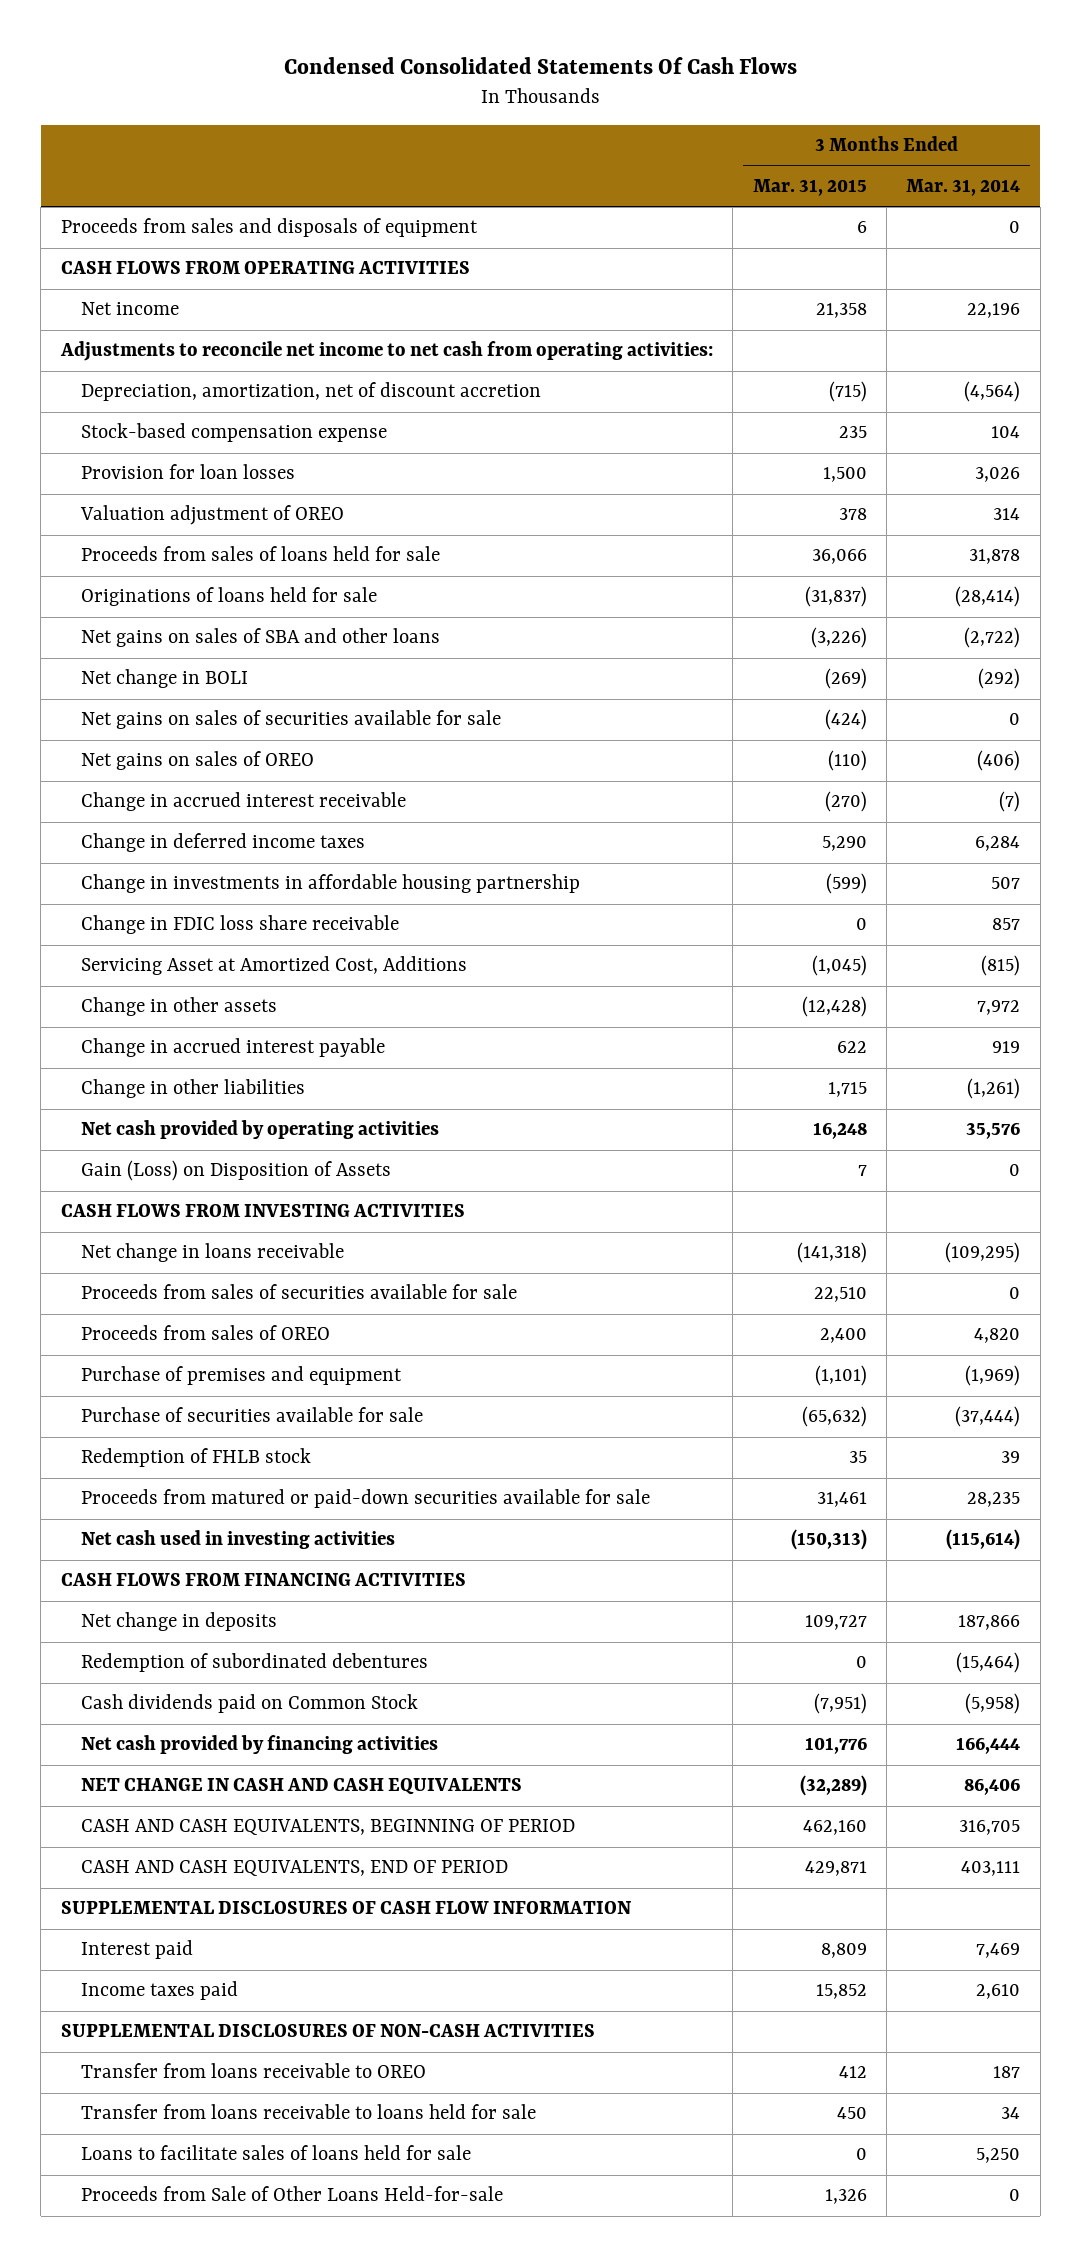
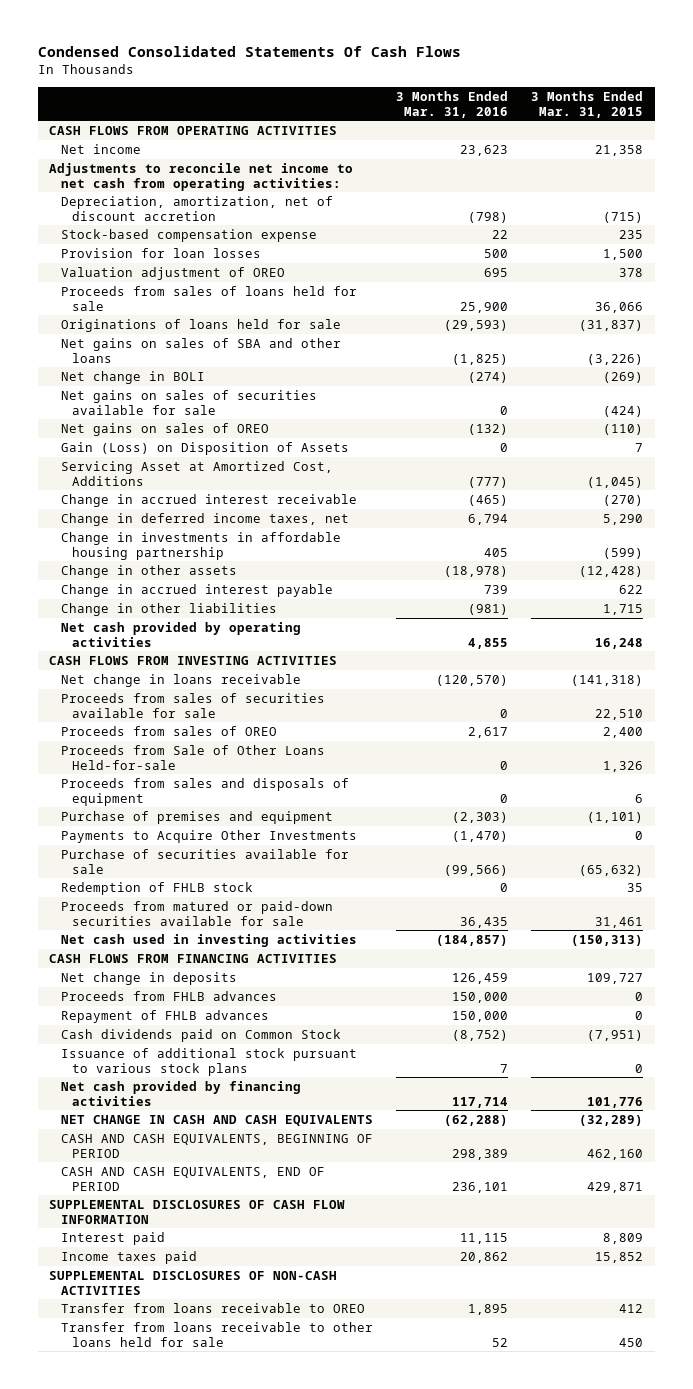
- | 3 Months Ended Mar. 31, 2015 | 3 Months Ended Mar. 31, 2014
+ | 3 Months Ended Mar. 31, 2016 | 3 Months Ended Mar. 31, 2015
moved up: Gain (Loss) on Disposition of Assets | 0 | 7
moved up: Servicing Asset at Amortized Cost, Additions | (777) | (1,045)
- Change in deferred income taxes | 5,290 | 6,284
+ Change in deferred income taxes, net | 6,794 | 5,290
- Change in FDIC loss share receivable | 0 | 857
moved up: Proceeds from Sale of Other Loans Held-for-sale | 0 | 1,326
moved down: Proceeds from sales and disposals of equipment | 0 | 6
+ Payments to Acquire Other Investments | (1,470) | 0
- Redemption of subordinated debentures | 0 | (15,464)
+ Proceeds from FHLB advances | 150,000 | 0
+ Repayment of FHLB advances | 150,000 | 0
+ Issuance of additional stock pursuant to various stock plans | 7 | 0
- Transfer from loans receivable to loans held for sale | 450 | 34
- Loans to facilitate sales of loans held for sale | 0 | 5,250
+ Transfer from loans receivable to other loans held for sale | 52 | 450

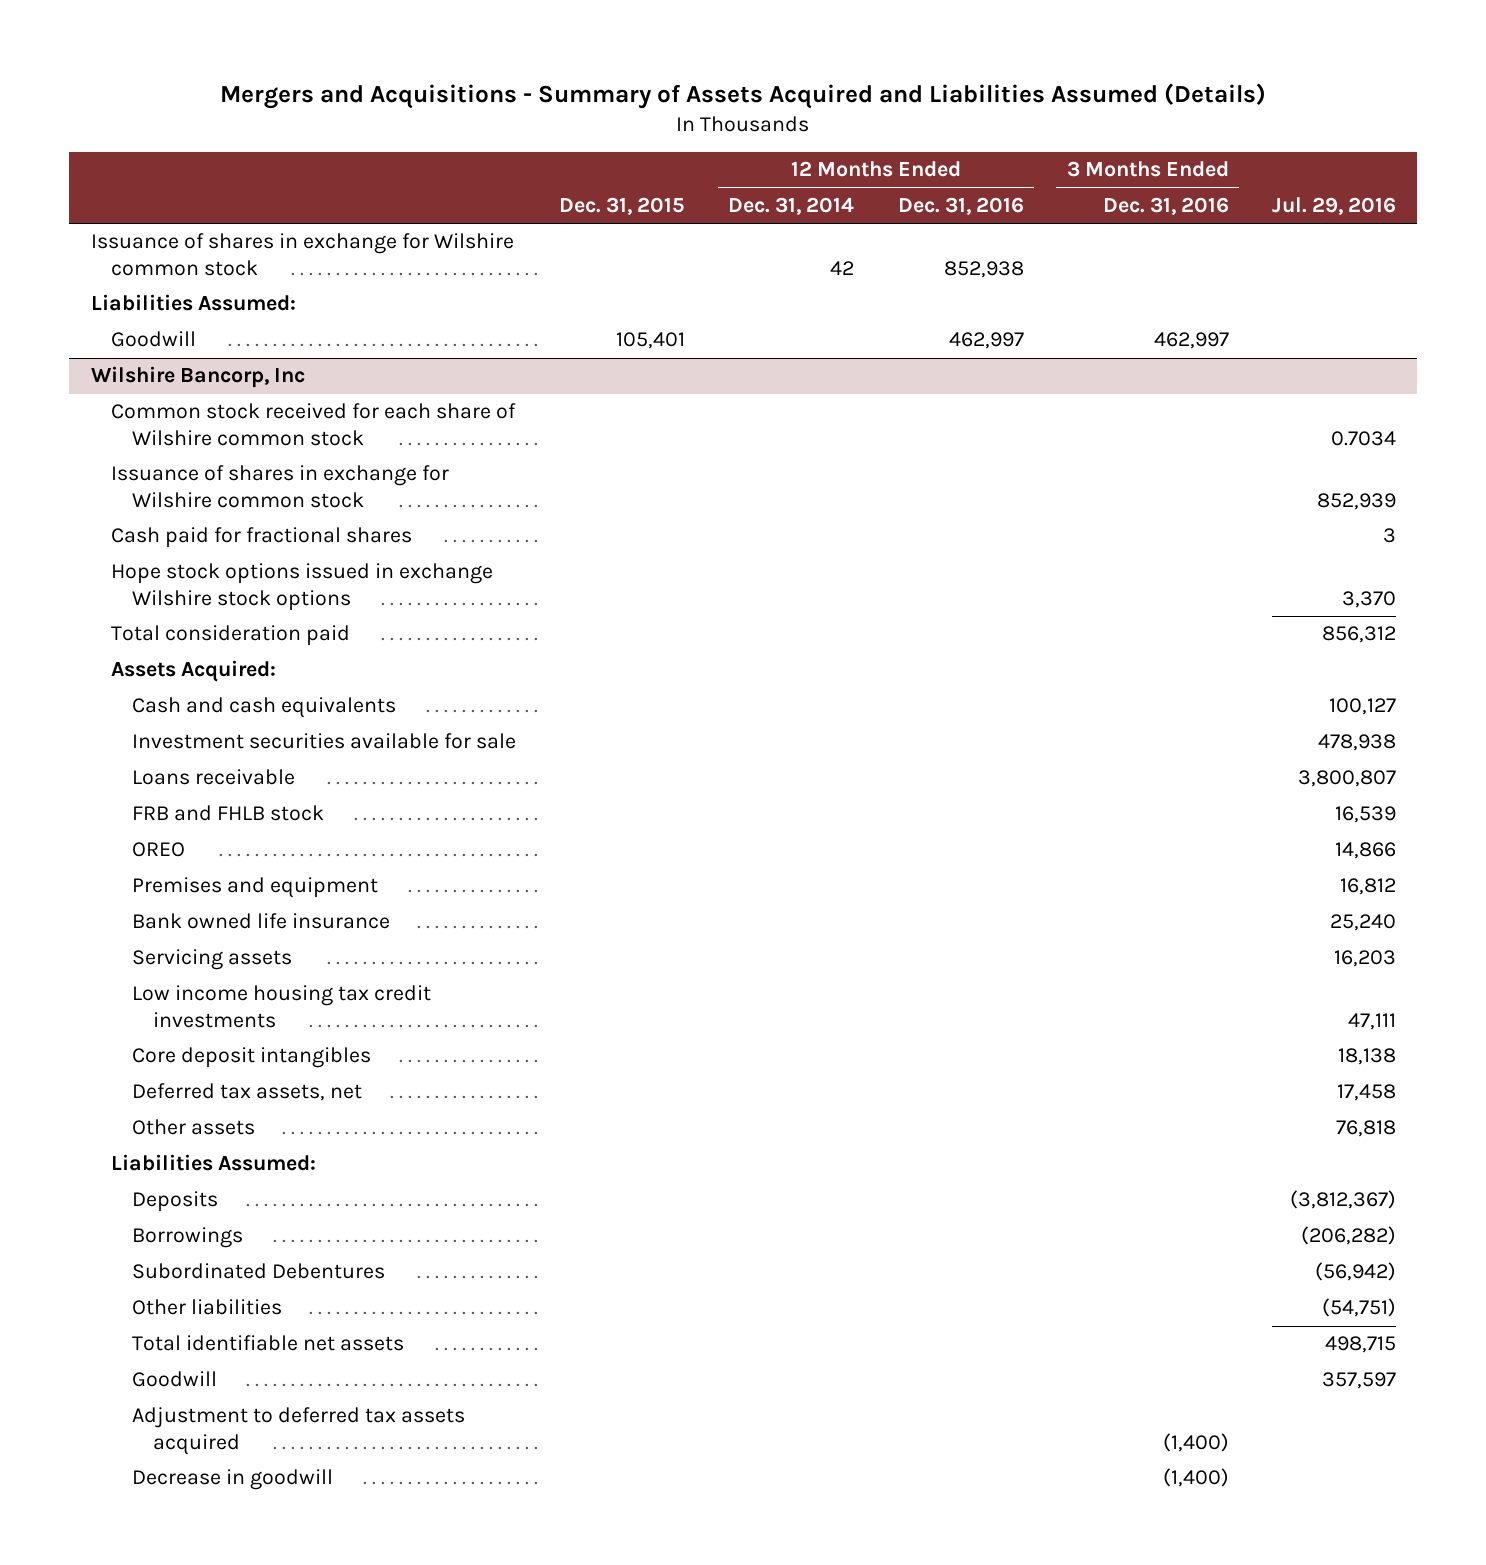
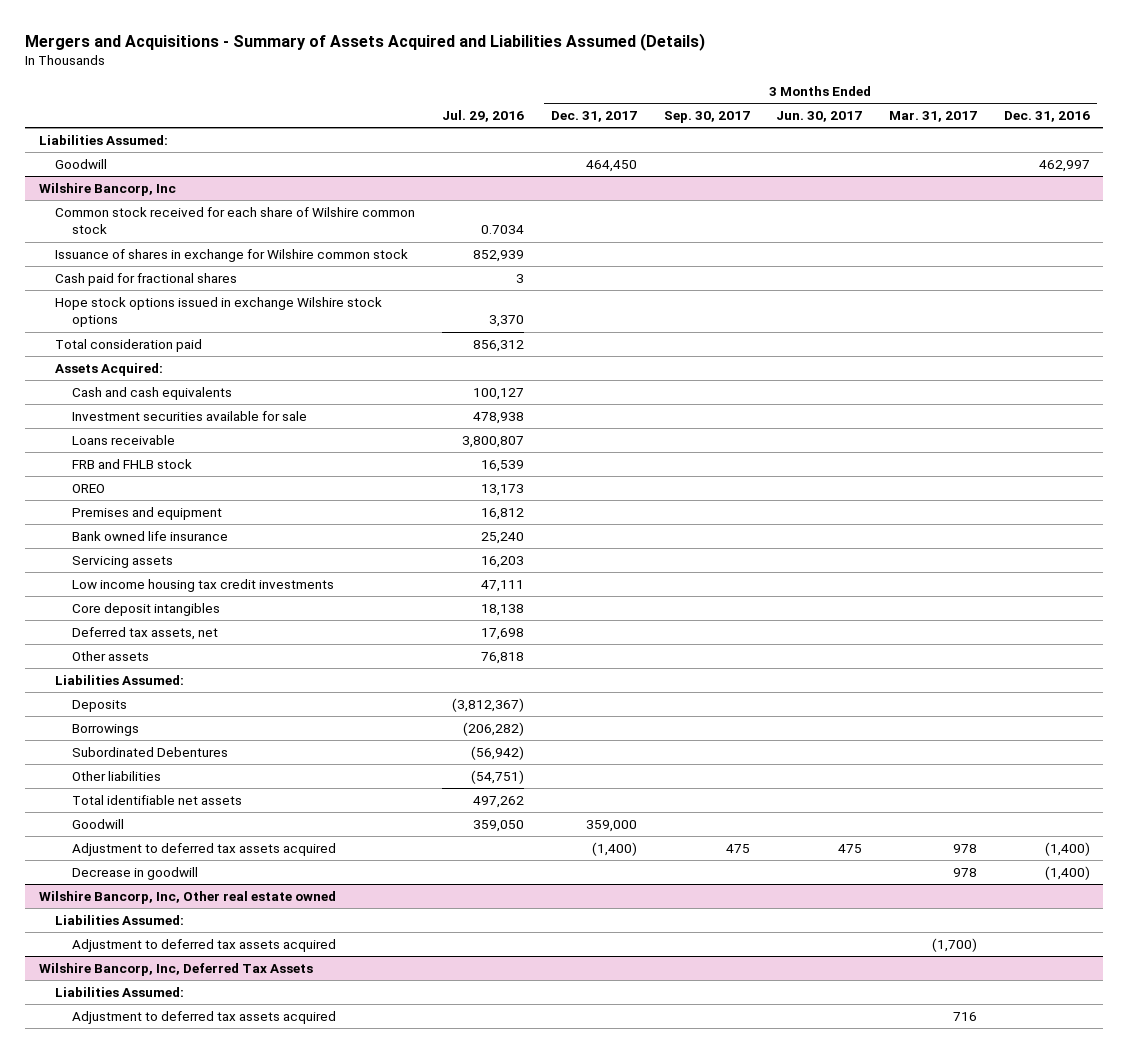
- | Dec. 31, 2015 | 12 Months Ended Dec. 31, 2014 | 12 Months Ended Dec. 31, 2016 | 3 Months Ended Dec. 31, 2016 | Jul. 29, 2016
+ | Jul. 29, 2016 | 3 Months Ended Dec. 31, 2017 | 3 Months Ended Sep. 30, 2017 | 3 Months Ended Jun. 30, 2017 | 3 Months Ended Mar. 31, 2017 | 3 Months Ended Dec. 31, 2016
- Issuance of shares in exchange for Wilshire common stock | | 42 | 852,938 | |
@ Wilshire Bancorp, Inc
- OREO | | | | | 14,866
+ OREO | 13,173 | | | | |
- Deferred tax assets, net | | | | | 17,458
+ Deferred tax assets, net | 17,698 | | | | |
- Total identifiable net assets | | | | | 498,715
- Goodwill | | | | | 357,597
+ Total identifiable net assets | 497,262 | | | | |
+ Goodwill | 359,050 | 359,000 | | | |
+ Wilshire Bancorp, Inc, Other real estate owned
+ Liabilities Assumed:
+ Adjustment to deferred tax assets acquired | | | | | (1,700) |
+ Wilshire Bancorp, Inc, Deferred Tax Assets
+ Liabilities Assumed:
+ Adjustment to deferred tax assets acquired | | | | | 716 |

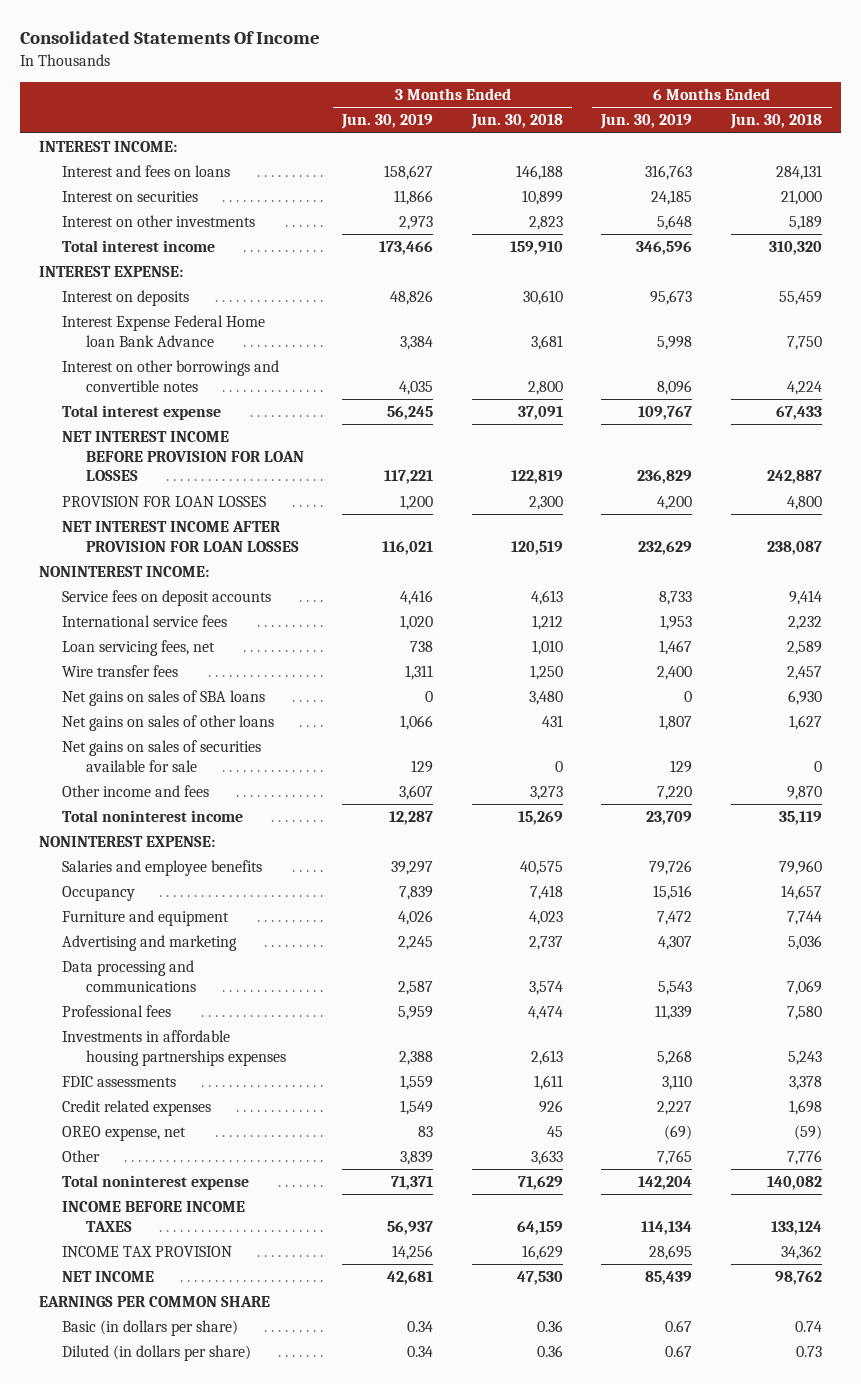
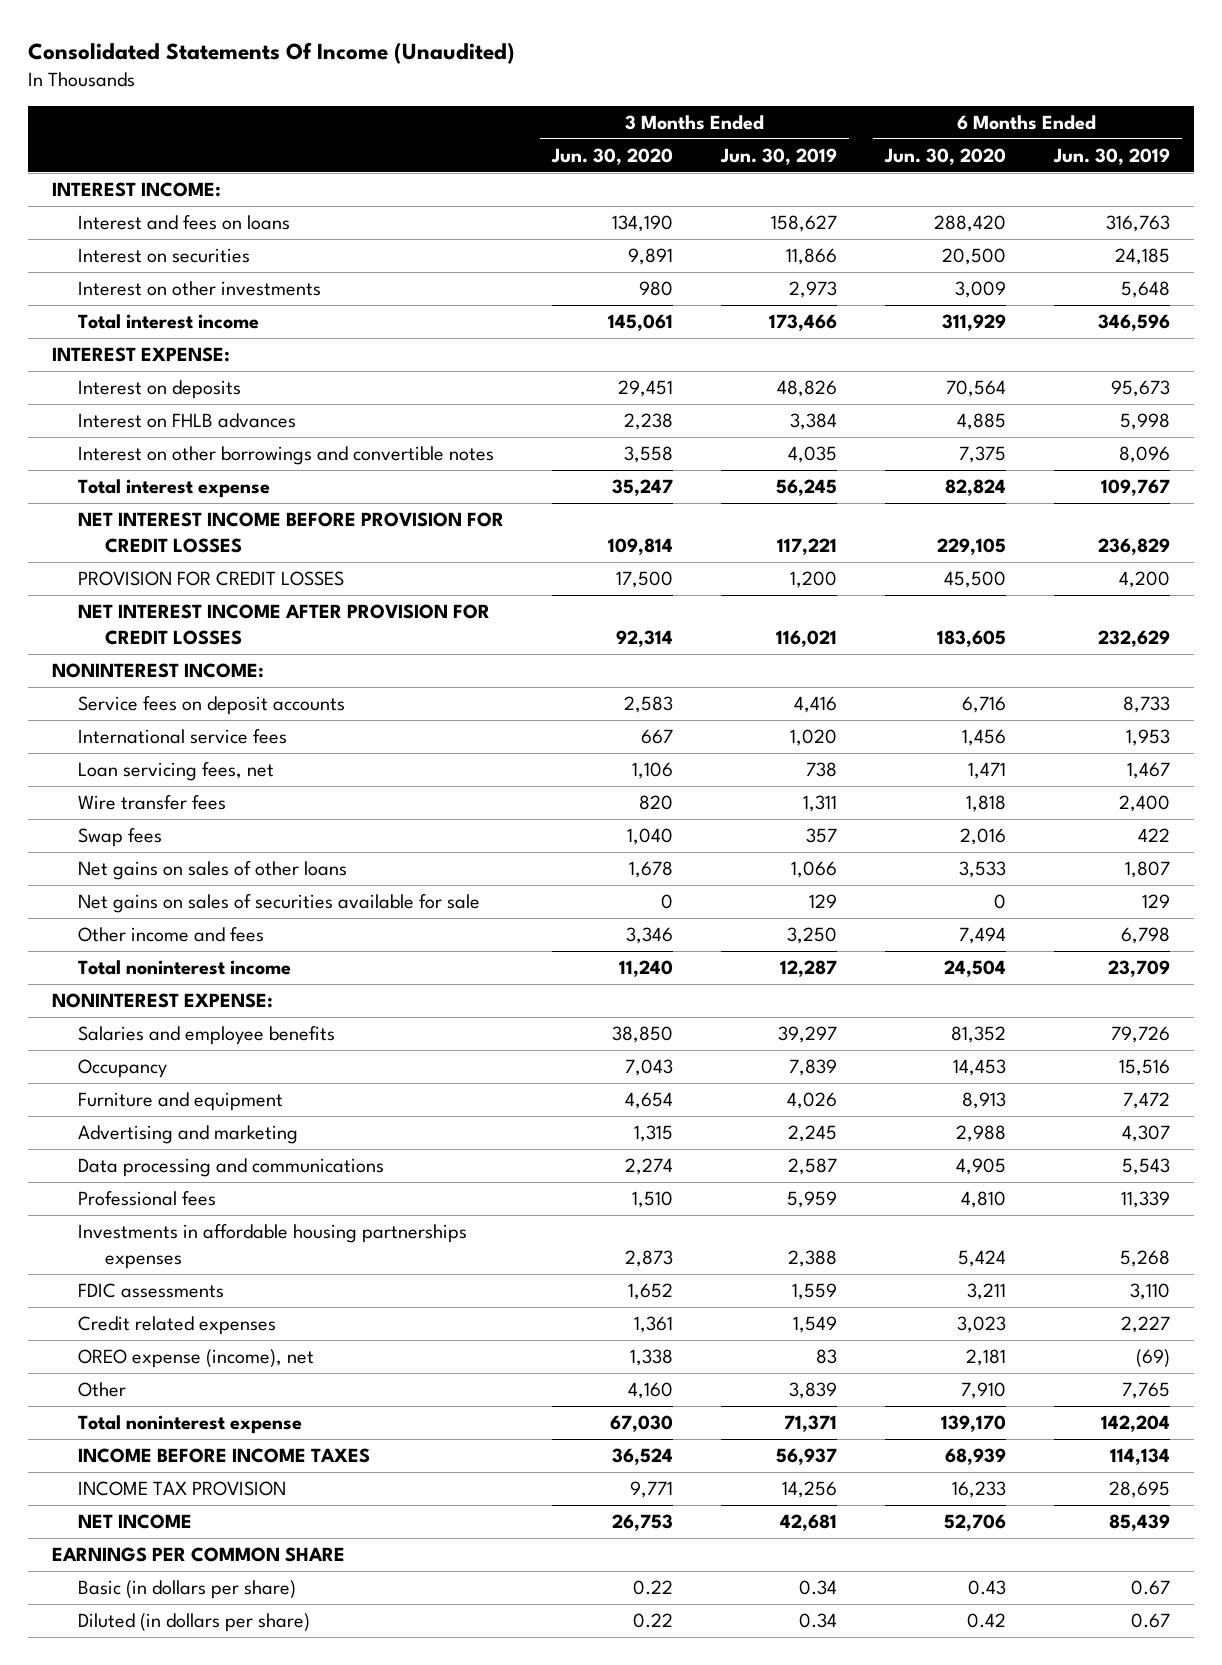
- Consolidated Statements Of Income
+ Consolidated Statements Of Income (Unaudited)
- | 3 Months Ended Jun. 30, 2019 | 3 Months Ended Jun. 30, 2018 | 6 Months Ended Jun. 30, 2019 | 6 Months Ended Jun. 30, 2018
+ | 3 Months Ended Jun. 30, 2020 | 3 Months Ended Jun. 30, 2019 | 6 Months Ended Jun. 30, 2020 | 6 Months Ended Jun. 30, 2019
- Interest Expense Federal Home loan Bank Advance | 3,384 | 3,681 | 5,998 | 7,750
+ Interest on FHLB advances | 2,238 | 3,384 | 4,885 | 5,998
- NET INTEREST INCOME BEFORE PROVISION FOR LOAN LOSSES | 117,221 | 122,819 | 236,829 | 242,887
- PROVISION FOR LOAN LOSSES | 1,200 | 2,300 | 4,200 | 4,800
- NET INTEREST INCOME AFTER PROVISION FOR LOAN LOSSES | 116,021 | 120,519 | 232,629 | 238,087
+ NET INTEREST INCOME BEFORE PROVISION FOR CREDIT LOSSES | 109,814 | 117,221 | 229,105 | 236,829
+ PROVISION FOR CREDIT LOSSES | 17,500 | 1,200 | 45,500 | 4,200
+ NET INTEREST INCOME AFTER PROVISION FOR CREDIT LOSSES | 92,314 | 116,021 | 183,605 | 232,629
- Net gains on sales of SBA loans | 0 | 3,480 | 0 | 6,930
+ Swap fees | 1,040 | 357 | 2,016 | 422
- Other income and fees | 3,607 | 3,273 | 7,220 | 9,870
+ Other income and fees | 3,346 | 3,250 | 7,494 | 6,798
- OREO expense, net | 83 | 45 | (69) | (59)
+ OREO expense (income), net | 1,338 | 83 | 2,181 | (69)

